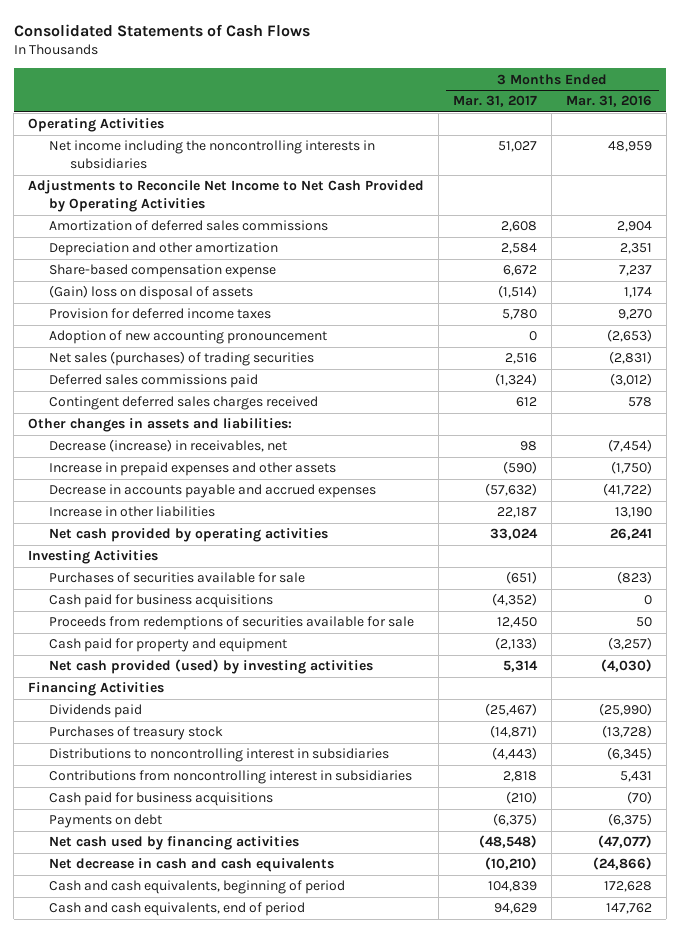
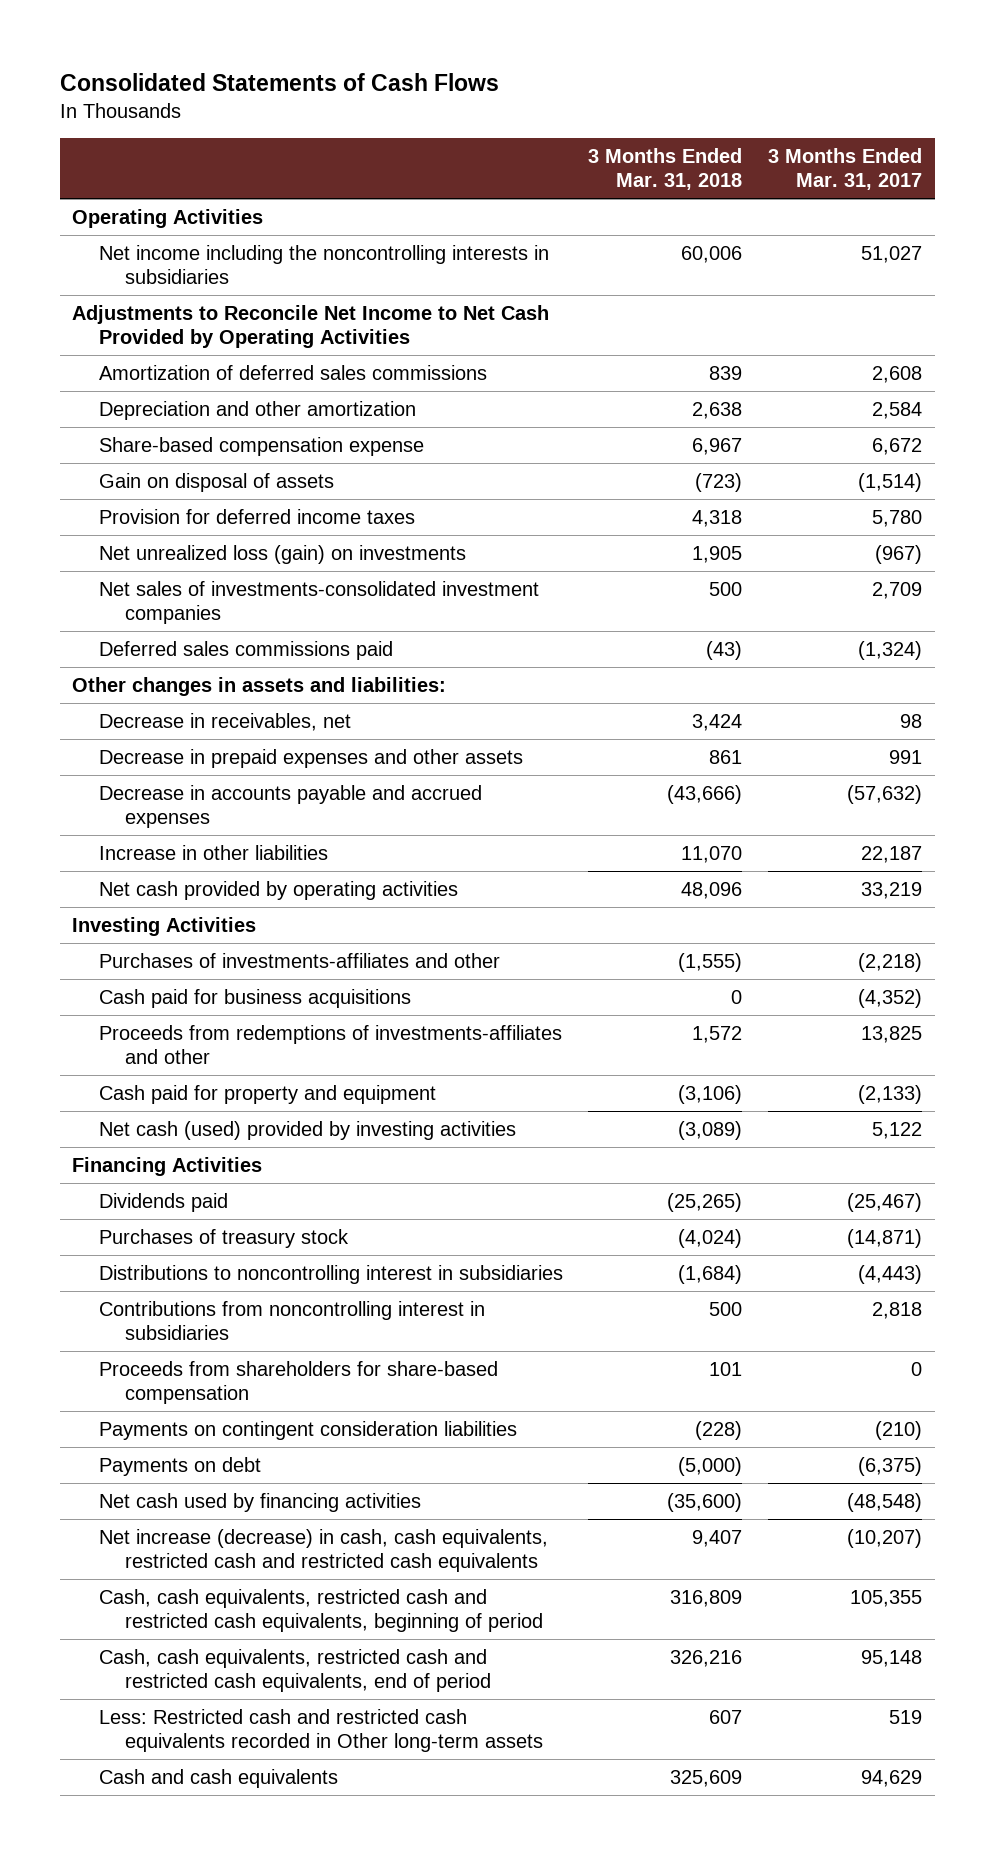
- | 3 Months Ended Mar. 31, 2017 | 3 Months Ended Mar. 31, 2016
+ | 3 Months Ended Mar. 31, 2018 | 3 Months Ended Mar. 31, 2017
- (Gain) loss on disposal of assets | (1,514) | 1,174
+ Gain on disposal of assets | (723) | (1,514)
- Adoption of new accounting pronouncement | 0 | (2,653)
- Net sales (purchases) of trading securities | 2,516 | (2,831)
+ Net unrealized loss (gain) on investments | 1,905 | (967)
+ Net sales of investments-consolidated investment companies | 500 | 2,709
- Contingent deferred sales charges received | 612 | 578
- Decrease (increase) in receivables, net | 98 | (7,454)
- Increase in prepaid expenses and other assets | (590) | (1,750)
+ Decrease in receivables, net | 3,424 | 98
+ Decrease in prepaid expenses and other assets | 861 | 991
- Net cash provided by operating activities | 33,024 | 26,241
+ Net cash provided by operating activities | 48,096 | 33,219
- Purchases of securities available for sale | (651) | (823)
+ Purchases of investments-affiliates and other | (1,555) | (2,218)
- Proceeds from redemptions of securities available for sale | 12,450 | 50
+ Proceeds from redemptions of investments-affiliates and other | 1,572 | 13,825
- Net cash provided (used) by investing activities | 5,314 | (4,030)
+ Net cash (used) provided by investing activities | (3,089) | 5,122
- Cash paid for business acquisitions | (210) | (70)
+ Proceeds from shareholders for share-based compensation | 101 | 0
+ Payments on contingent consideration liabilities | (228) | (210)
- Net decrease in cash and cash equivalents | (10,210) | (24,866)
- Cash and cash equivalents, beginning of period | 104,839 | 172,628
- Cash and cash equivalents, end of period | 94,629 | 147,762
+ Net increase (decrease) in cash, cash equivalents, restricted cash and restricted cash equivalents | 9,407 | (10,207)
+ Cash, cash equivalents, restricted cash and restricted cash equivalents, beginning of period | 316,809 | 105,355
+ Cash, cash equivalents, restricted cash and restricted cash equivalents, end of period | 326,216 | 95,148
+ Less: Restricted cash and restricted cash equivalents recorded in Other long-term assets | 607 | 519
+ Cash and cash equivalents | 325,609 | 94,629

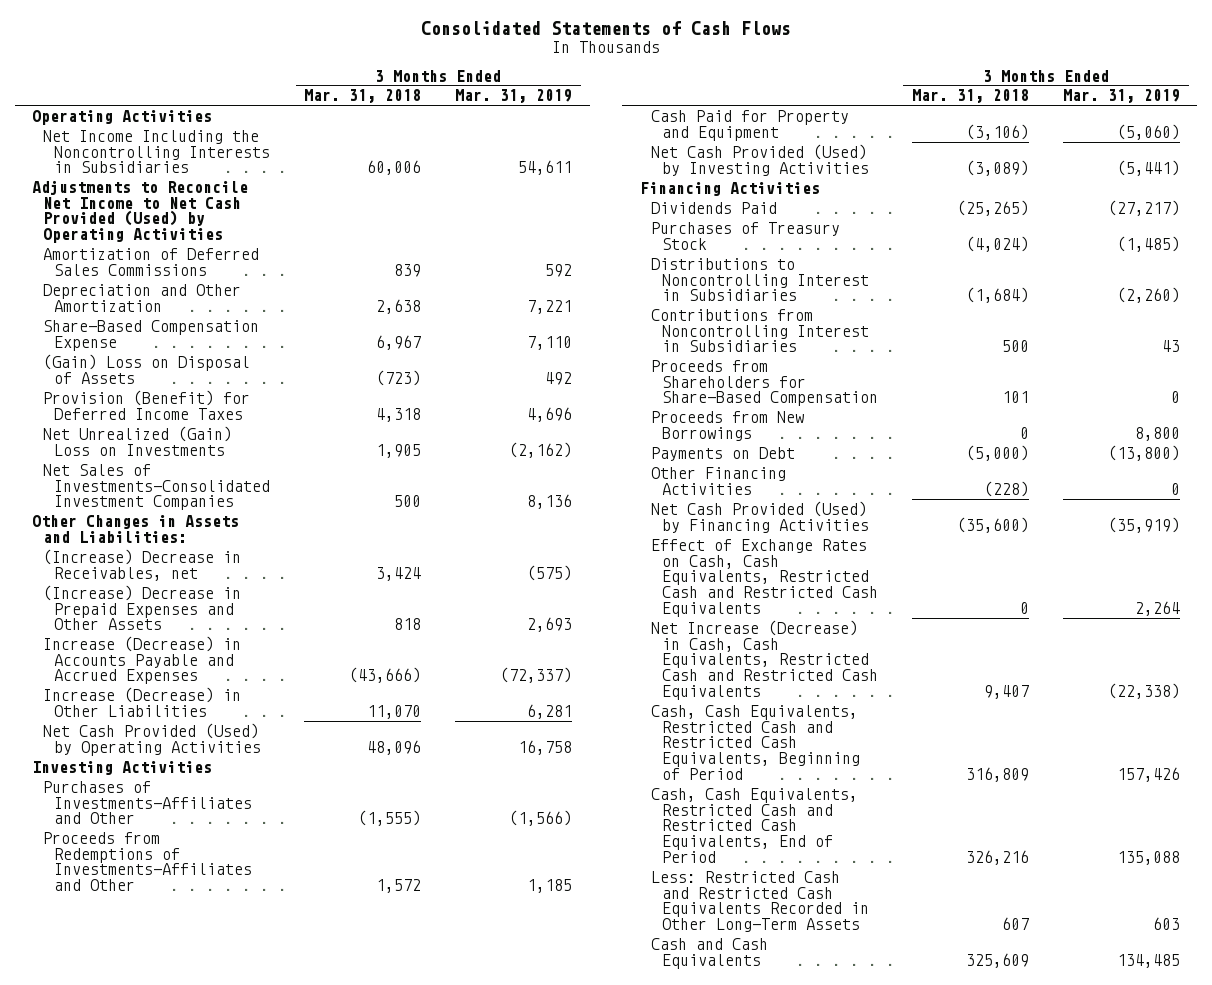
- | 3 Months Ended Mar. 31, 2018 | 3 Months Ended Mar. 31, 2017
+ | 3 Months Ended Mar. 31, 2018 | 3 Months Ended Mar. 31, 2019
- Net income including the noncontrolling interests in subsidiaries | 60,006 | 51,027
- Adjustments to Reconcile Net Income to Net Cash Provided by Operating Activities
- Amortization of deferred sales commissions | 839 | 2,608
- Depreciation and other amortization | 2,638 | 2,584
- Share-based compensation expense | 6,967 | 6,672
- Gain on disposal of assets | (723) | (1,514)
- Provision for deferred income taxes | 4,318 | 5,780
- Net unrealized loss (gain) on investments | 1,905 | (967)
- Net sales of investments-consolidated investment companies | 500 | 2,709
- Deferred sales commissions paid | (43) | (1,324)
- Other changes in assets and liabilities:
- Decrease in receivables, net | 3,424 | 98
- Decrease in prepaid expenses and other assets | 861 | 991
- Decrease in accounts payable and accrued expenses | (43,666) | (57,632)
- Increase in other liabilities | 11,070 | 22,187
- Net cash provided by operating activities | 48,096 | 33,219
+ Net Income Including the Noncontrolling Interests in Subsidiaries | 60,006 | 54,611
+ Adjustments to Reconcile Net Income to Net Cash Provided (Used) by Operating Activities
+ Amortization of Deferred Sales Commissions | 839 | 592
+ Depreciation and Other Amortization | 2,638 | 7,221
+ Share-Based Compensation Expense | 6,967 | 7,110
+ (Gain) Loss on Disposal of Assets | (723) | 492
+ Provision (Benefit) for Deferred Income Taxes | 4,318 | 4,696
+ Net Unrealized (Gain) Loss on Investments | 1,905 | (2,162)
+ Net Sales of Investments-Consolidated Investment Companies | 500 | 8,136
+ Other Changes in Assets and Liabilities:
+ (Increase) Decrease in Receivables, net | 3,424 | (575)
+ (Increase) Decrease in Prepaid Expenses and Other Assets | 818 | 2,693
+ Increase (Decrease) in Accounts Payable and Accrued Expenses | (43,666) | (72,337)
+ Increase (Decrease) in Other Liabilities | 11,070 | 6,281
+ Net Cash Provided (Used) by Operating Activities | 48,096 | 16,758
- Purchases of investments-affiliates and other | (1,555) | (2,218)
- Cash paid for business acquisitions | 0 | (4,352)
- Proceeds from redemptions of investments-affiliates and other | 1,572 | 13,825
- Cash paid for property and equipment | (3,106) | (2,133)
- Net cash (used) provided by investing activities | (3,089) | 5,122
+ Purchases of Investments-Affiliates and Other | (1,555) | (1,566)
+ Proceeds from Redemptions of Investments-Affiliates and Other | 1,572 | 1,185
+ Cash Paid for Property and Equipment | (3,106) | (5,060)
+ Net Cash Provided (Used) by Investing Activities | (3,089) | (5,441)
- Dividends paid | (25,265) | (25,467)
- Purchases of treasury stock | (4,024) | (14,871)
- Distributions to noncontrolling interest in subsidiaries | (1,684) | (4,443)
- Contributions from noncontrolling interest in subsidiaries | 500 | 2,818
- Proceeds from shareholders for share-based compensation | 101 | 0
- Payments on contingent consideration liabilities | (228) | (210)
- Payments on debt | (5,000) | (6,375)
- Net cash used by financing activities | (35,600) | (48,548)
- Net increase (decrease) in cash, cash equivalents, restricted cash and restricted cash equivalents | 9,407 | (10,207)
- Cash, cash equivalents, restricted cash and restricted cash equivalents, beginning of period | 316,809 | 105,355
- Cash, cash equivalents, restricted cash and restricted cash equivalents, end of period | 326,216 | 95,148
- Less: Restricted cash and restricted cash equivalents recorded in Other long-term assets | 607 | 519
- Cash and cash equivalents | 325,609 | 94,629
+ Dividends Paid | (25,265) | (27,217)
+ Purchases of Treasury Stock | (4,024) | (1,485)
+ Distributions to Noncontrolling Interest in Subsidiaries | (1,684) | (2,260)
+ Contributions from Noncontrolling Interest in Subsidiaries | 500 | 43
+ Proceeds from Shareholders for Share-Based Compensation | 101 | 0
+ Proceeds from New Borrowings | 0 | 8,800
+ Payments on Debt | (5,000) | (13,800)
+ Other Financing Activities | (228) | 0
+ Net Cash Provided (Used) by Financing Activities | (35,600) | (35,919)
+ Effect of Exchange Rates on Cash, Cash Equivalents, Restricted Cash and Restricted Cash Equivalents | 0 | 2,264
+ Net Increase (Decrease) in Cash, Cash Equivalents, Restricted Cash and Restricted Cash Equivalents | 9,407 | (22,338)
+ Cash, Cash Equivalents, Restricted Cash and Restricted Cash Equivalents, Beginning of Period | 316,809 | 157,426
+ Cash, Cash Equivalents, Restricted Cash and Restricted Cash Equivalents, End of Period | 326,216 | 135,088
+ Less: Restricted Cash and Restricted Cash Equivalents Recorded in Other Long-Term Assets | 607 | 603
+ Cash and Cash Equivalents | 325,609 | 134,485

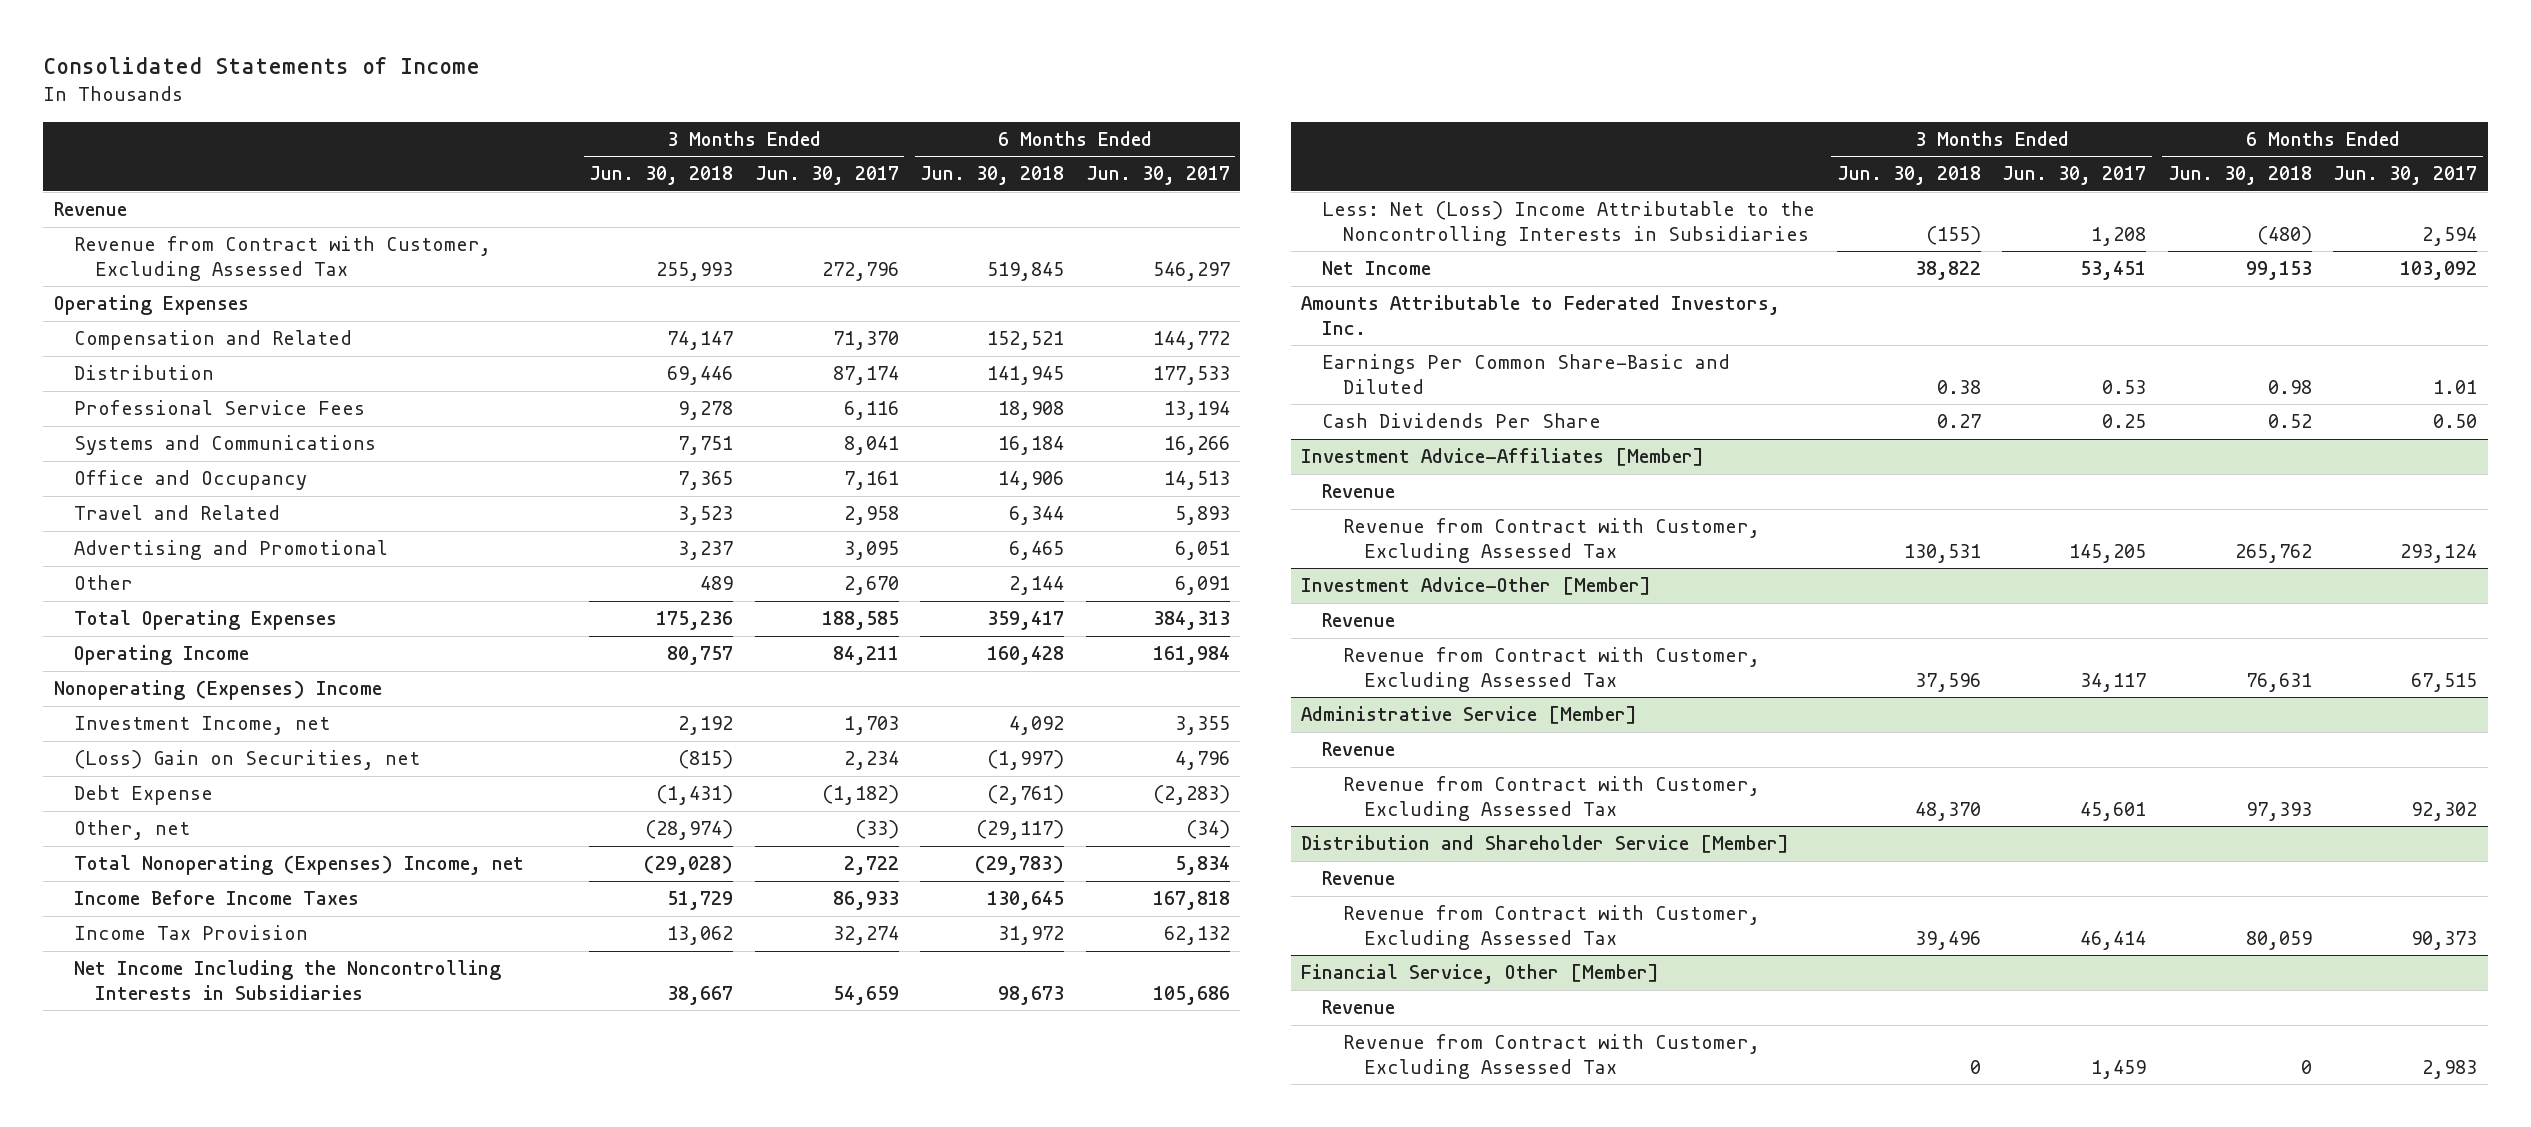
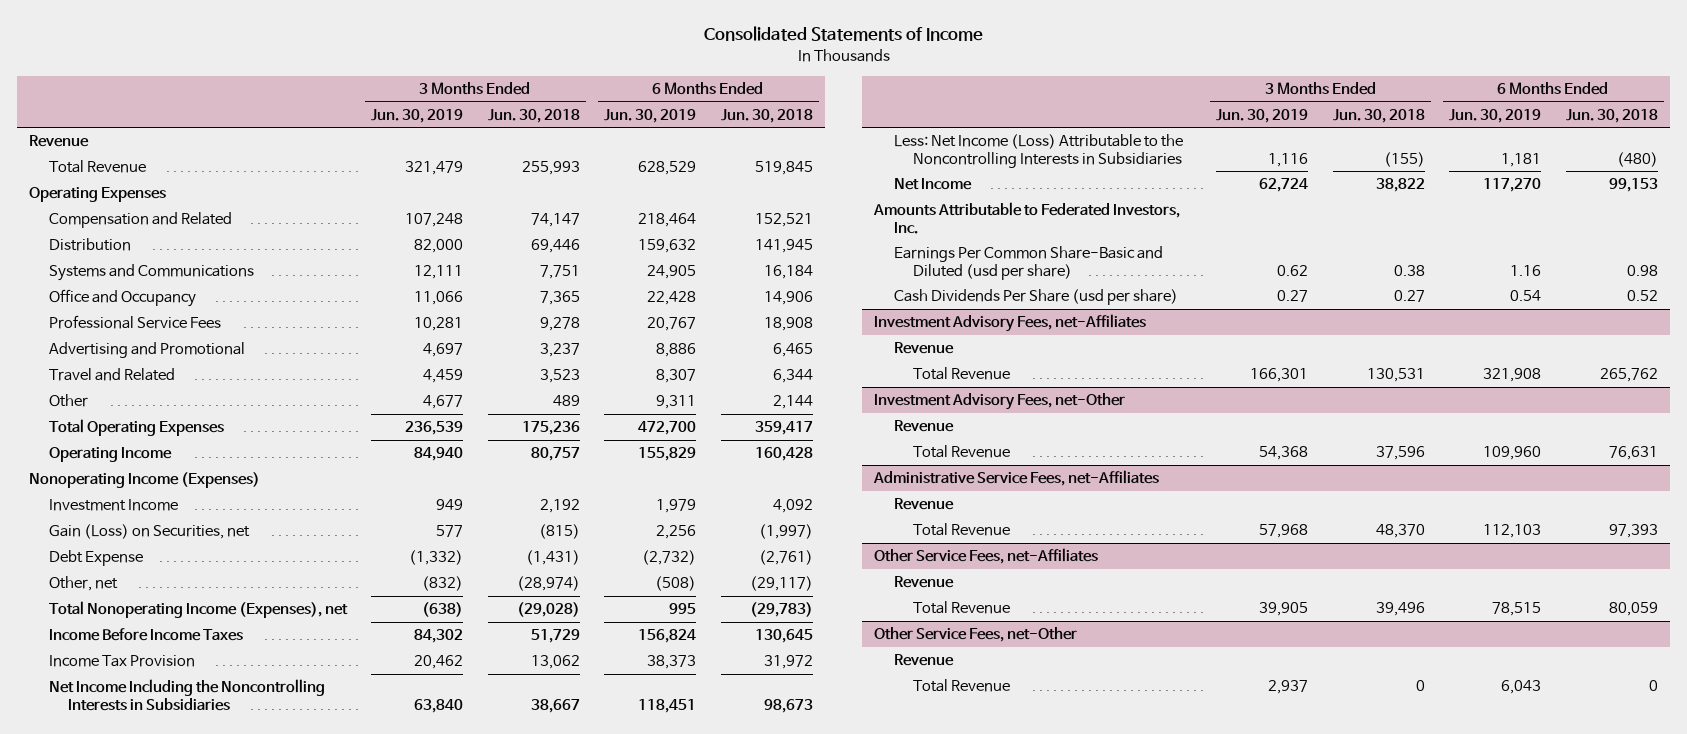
- | 3 Months Ended Jun. 30, 2018 | 3 Months Ended Jun. 30, 2017 | 6 Months Ended Jun. 30, 2018 | 6 Months Ended Jun. 30, 2017
+ | 3 Months Ended Jun. 30, 2019 | 3 Months Ended Jun. 30, 2018 | 6 Months Ended Jun. 30, 2019 | 6 Months Ended Jun. 30, 2018
- Revenue from Contract with Customer, Excluding Assessed Tax | 255,993 | 272,796 | 519,845 | 546,297
+ Total Revenue | 321,479 | 255,993 | 628,529 | 519,845
moved down: Professional Service Fees | 10,281 | 9,278 | 20,767 | 18,908
moved down: Travel and Related | 4,459 | 3,523 | 8,307 | 6,344
- Nonoperating (Expenses) Income
- Investment Income, net | 2,192 | 1,703 | 4,092 | 3,355
- (Loss) Gain on Securities, net | (815) | 2,234 | (1,997) | 4,796
+ Nonoperating Income (Expenses)
+ Investment Income | 949 | 2,192 | 1,979 | 4,092
+ Gain (Loss) on Securities, net | 577 | (815) | 2,256 | (1,997)
- Total Nonoperating (Expenses) Income, net | (29,028) | 2,722 | (29,783) | 5,834
+ Total Nonoperating Income (Expenses), net | (638) | (29,028) | 995 | (29,783)
- Less: Net (Loss) Income Attributable to the Noncontrolling Interests in Subsidiaries | (155) | 1,208 | (480) | 2,594
+ Less: Net Income (Loss) Attributable to the Noncontrolling Interests in Subsidiaries | 1,116 | (155) | 1,181 | (480)
- Earnings Per Common Share-Basic and Diluted | 0.38 | 0.53 | 0.98 | 1.01
- Cash Dividends Per Share | 0.27 | 0.25 | 0.52 | 0.50
- Investment Advice-Affiliates [Member]
+ Earnings Per Common Share-Basic and Diluted (usd per share) | 0.62 | 0.38 | 1.16 | 0.98
+ Cash Dividends Per Share (usd per share) | 0.27 | 0.27 | 0.54 | 0.52
+ Investment Advisory Fees, net-Affiliates
- Revenue from Contract with Customer, Excluding Assessed Tax | 130,531 | 145,205 | 265,762 | 293,124
- Investment Advice-Other [Member]
+ Total Revenue | 166,301 | 130,531 | 321,908 | 265,762
+ Investment Advisory Fees, net-Other
- Revenue from Contract with Customer, Excluding Assessed Tax | 37,596 | 34,117 | 76,631 | 67,515
- Administrative Service [Member]
+ Total Revenue | 54,368 | 37,596 | 109,960 | 76,631
+ Administrative Service Fees, net-Affiliates
- Revenue from Contract with Customer, Excluding Assessed Tax | 48,370 | 45,601 | 97,393 | 92,302
- Distribution and Shareholder Service [Member]
+ Total Revenue | 57,968 | 48,370 | 112,103 | 97,393
+ Other Service Fees, net-Affiliates
- Revenue from Contract with Customer, Excluding Assessed Tax | 39,496 | 46,414 | 80,059 | 90,373
- Financial Service, Other [Member]
+ Total Revenue | 39,905 | 39,496 | 78,515 | 80,059
+ Other Service Fees, net-Other
- Revenue from Contract with Customer, Excluding Assessed Tax | 0 | 1,459 | 0 | 2,983
+ Total Revenue | 2,937 | 0 | 6,043 | 0

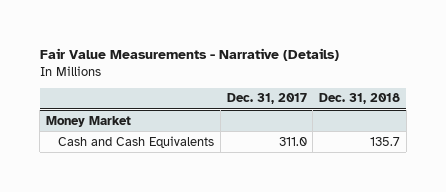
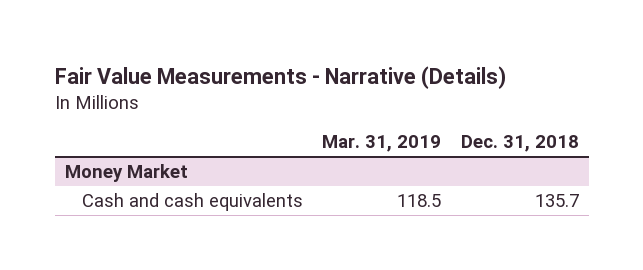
- | Dec. 31, 2017 | Dec. 31, 2018
+ | Mar. 31, 2019 | Dec. 31, 2018
@ Money Market
- Cash and Cash Equivalents | 311.0 | 135.7
+ Cash and cash equivalents | 118.5 | 135.7

